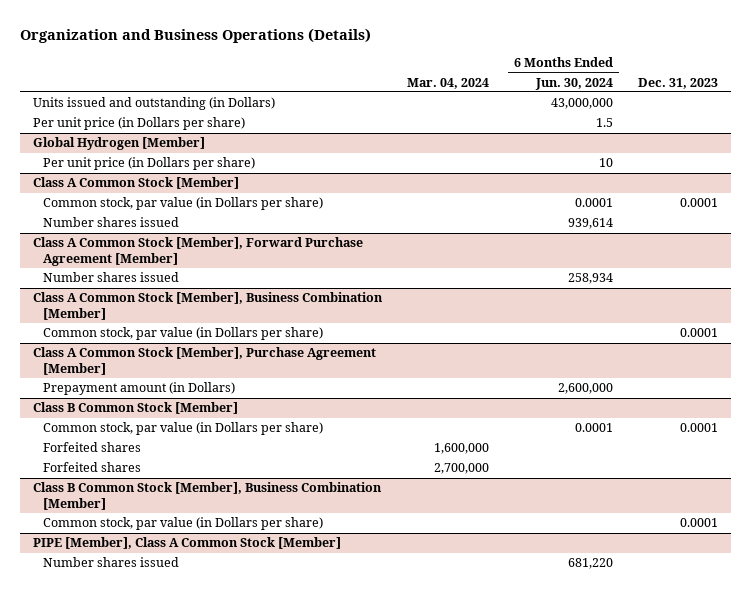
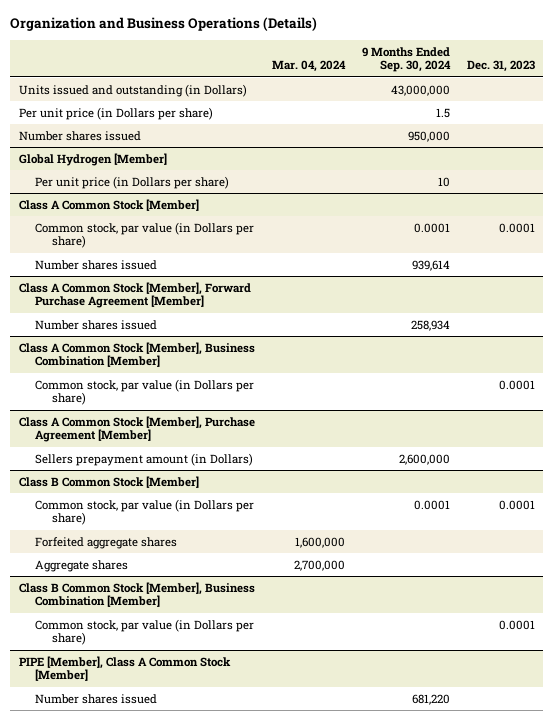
- | Mar. 04, 2024 | 6 Months Ended Jun. 30, 2024 | Dec. 31, 2023
+ | Mar. 04, 2024 | 9 Months Ended Sep. 30, 2024 | Dec. 31, 2023
+ Number shares issued | | 950,000 |
@ Class A Common Stock [Member], Purchase Agreement [Member]
- Prepayment amount (in Dollars) | | 2,600,000 |
+ Sellers prepayment amount (in Dollars) | | 2,600,000 |
@ Class B Common Stock [Member]
- Forfeited shares | 1,600,000 | |
- Forfeited shares | 2,700,000 | |
+ Forfeited aggregate shares | 1,600,000 | |
+ Aggregate shares | 2,700,000 | |

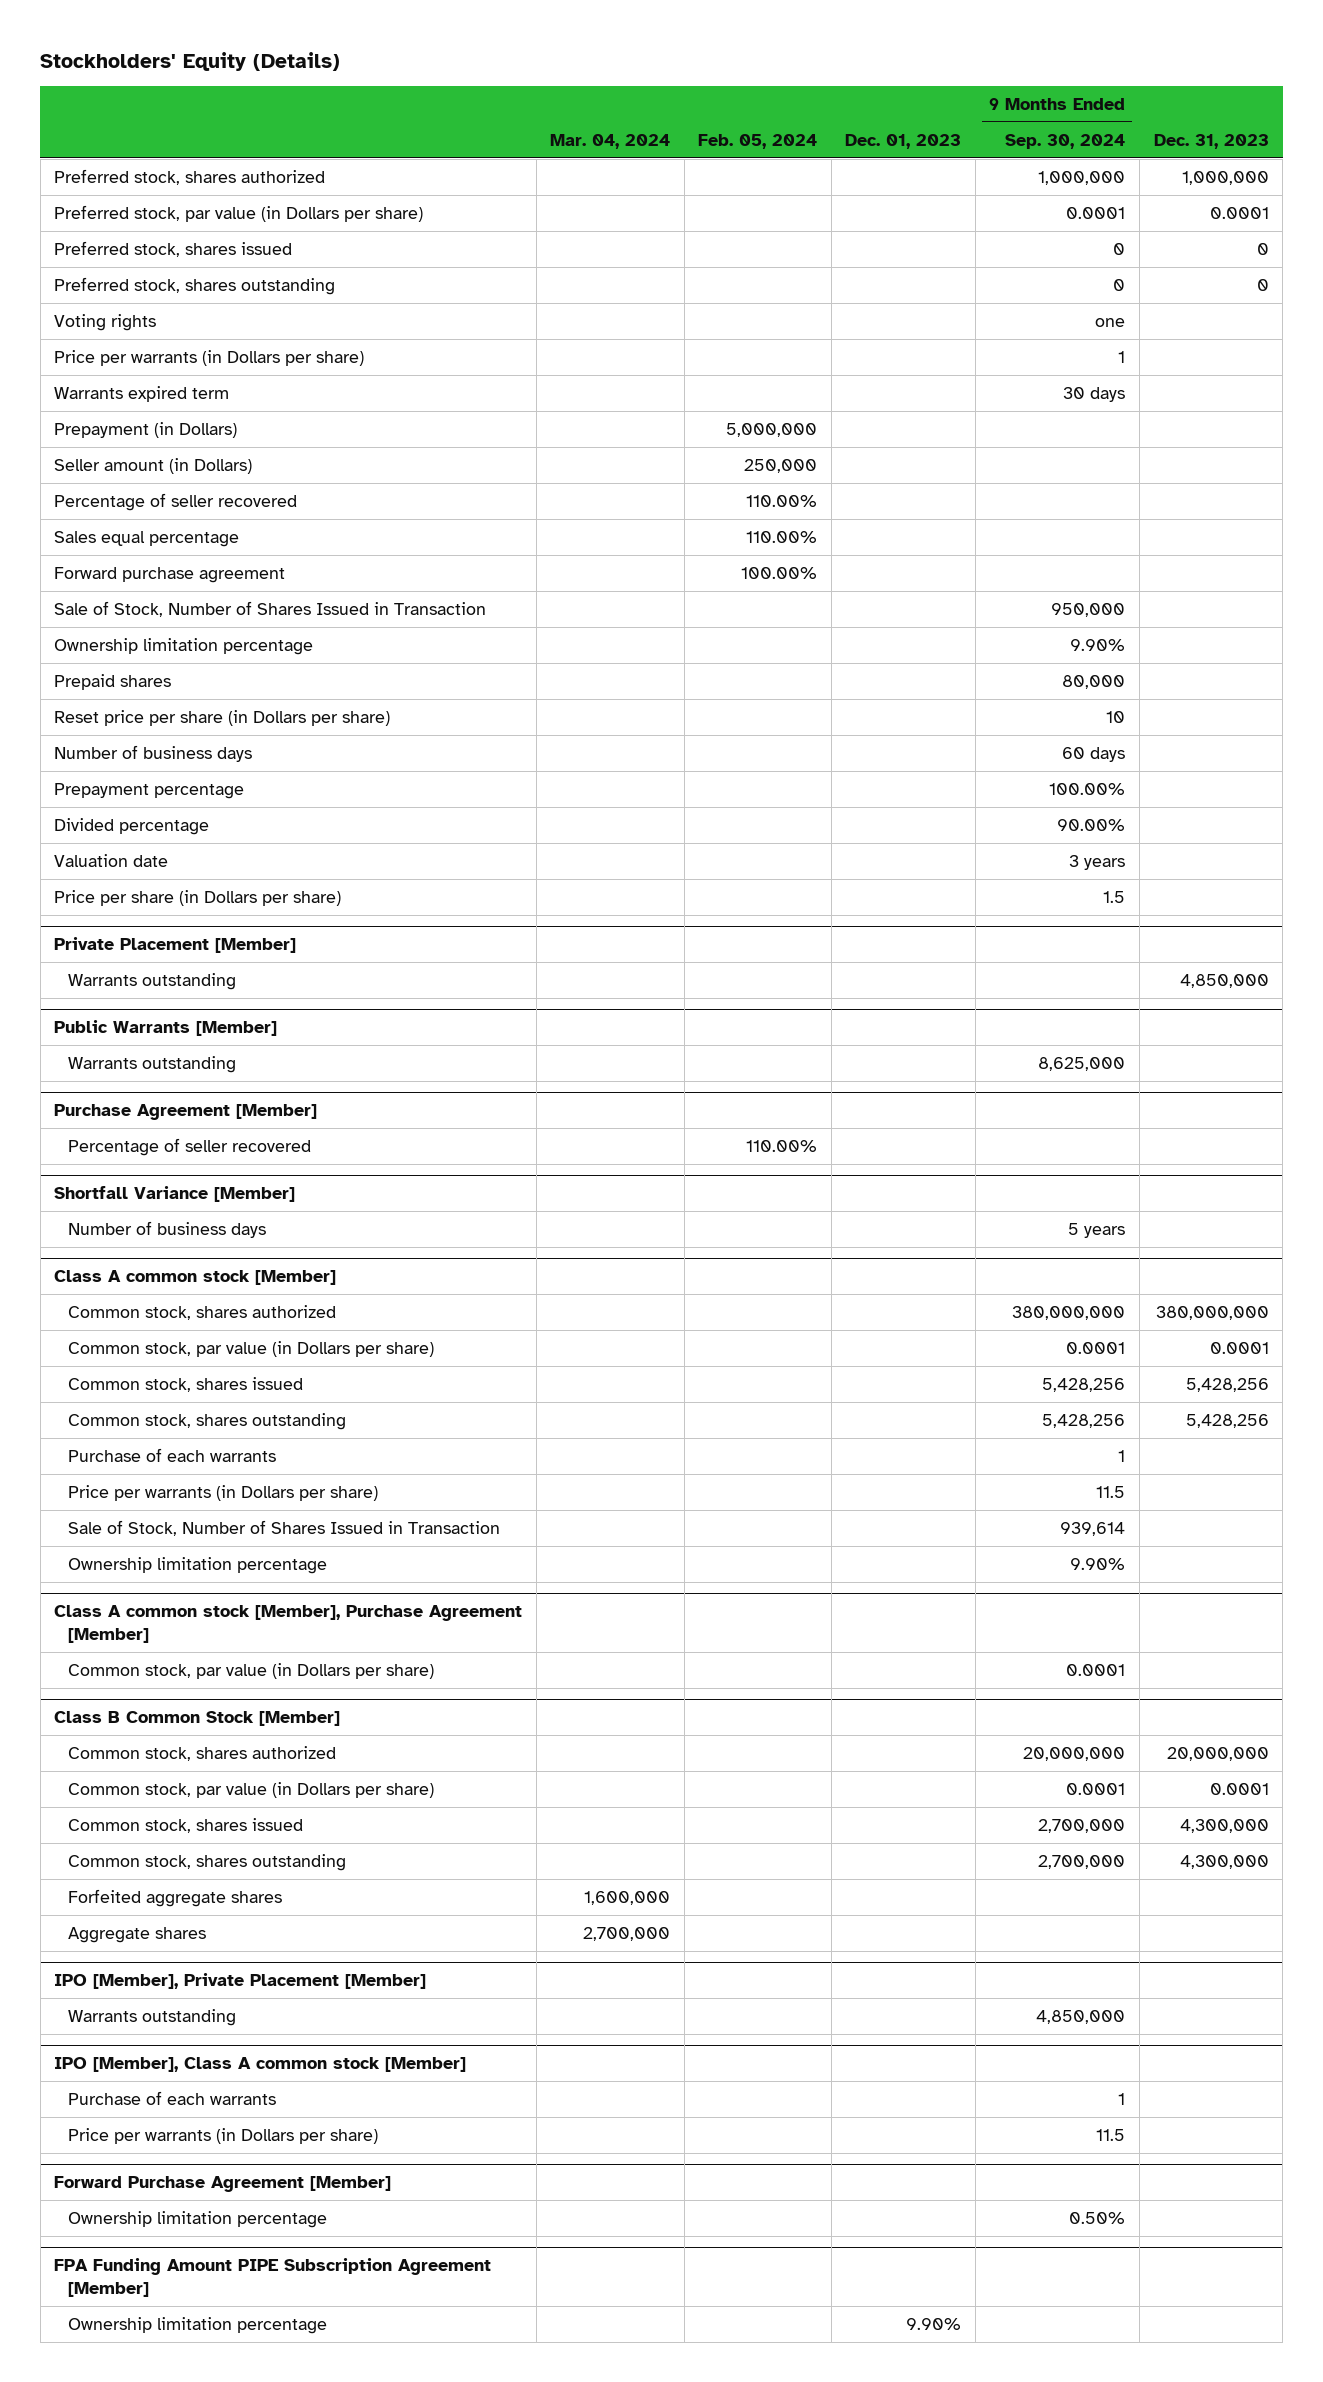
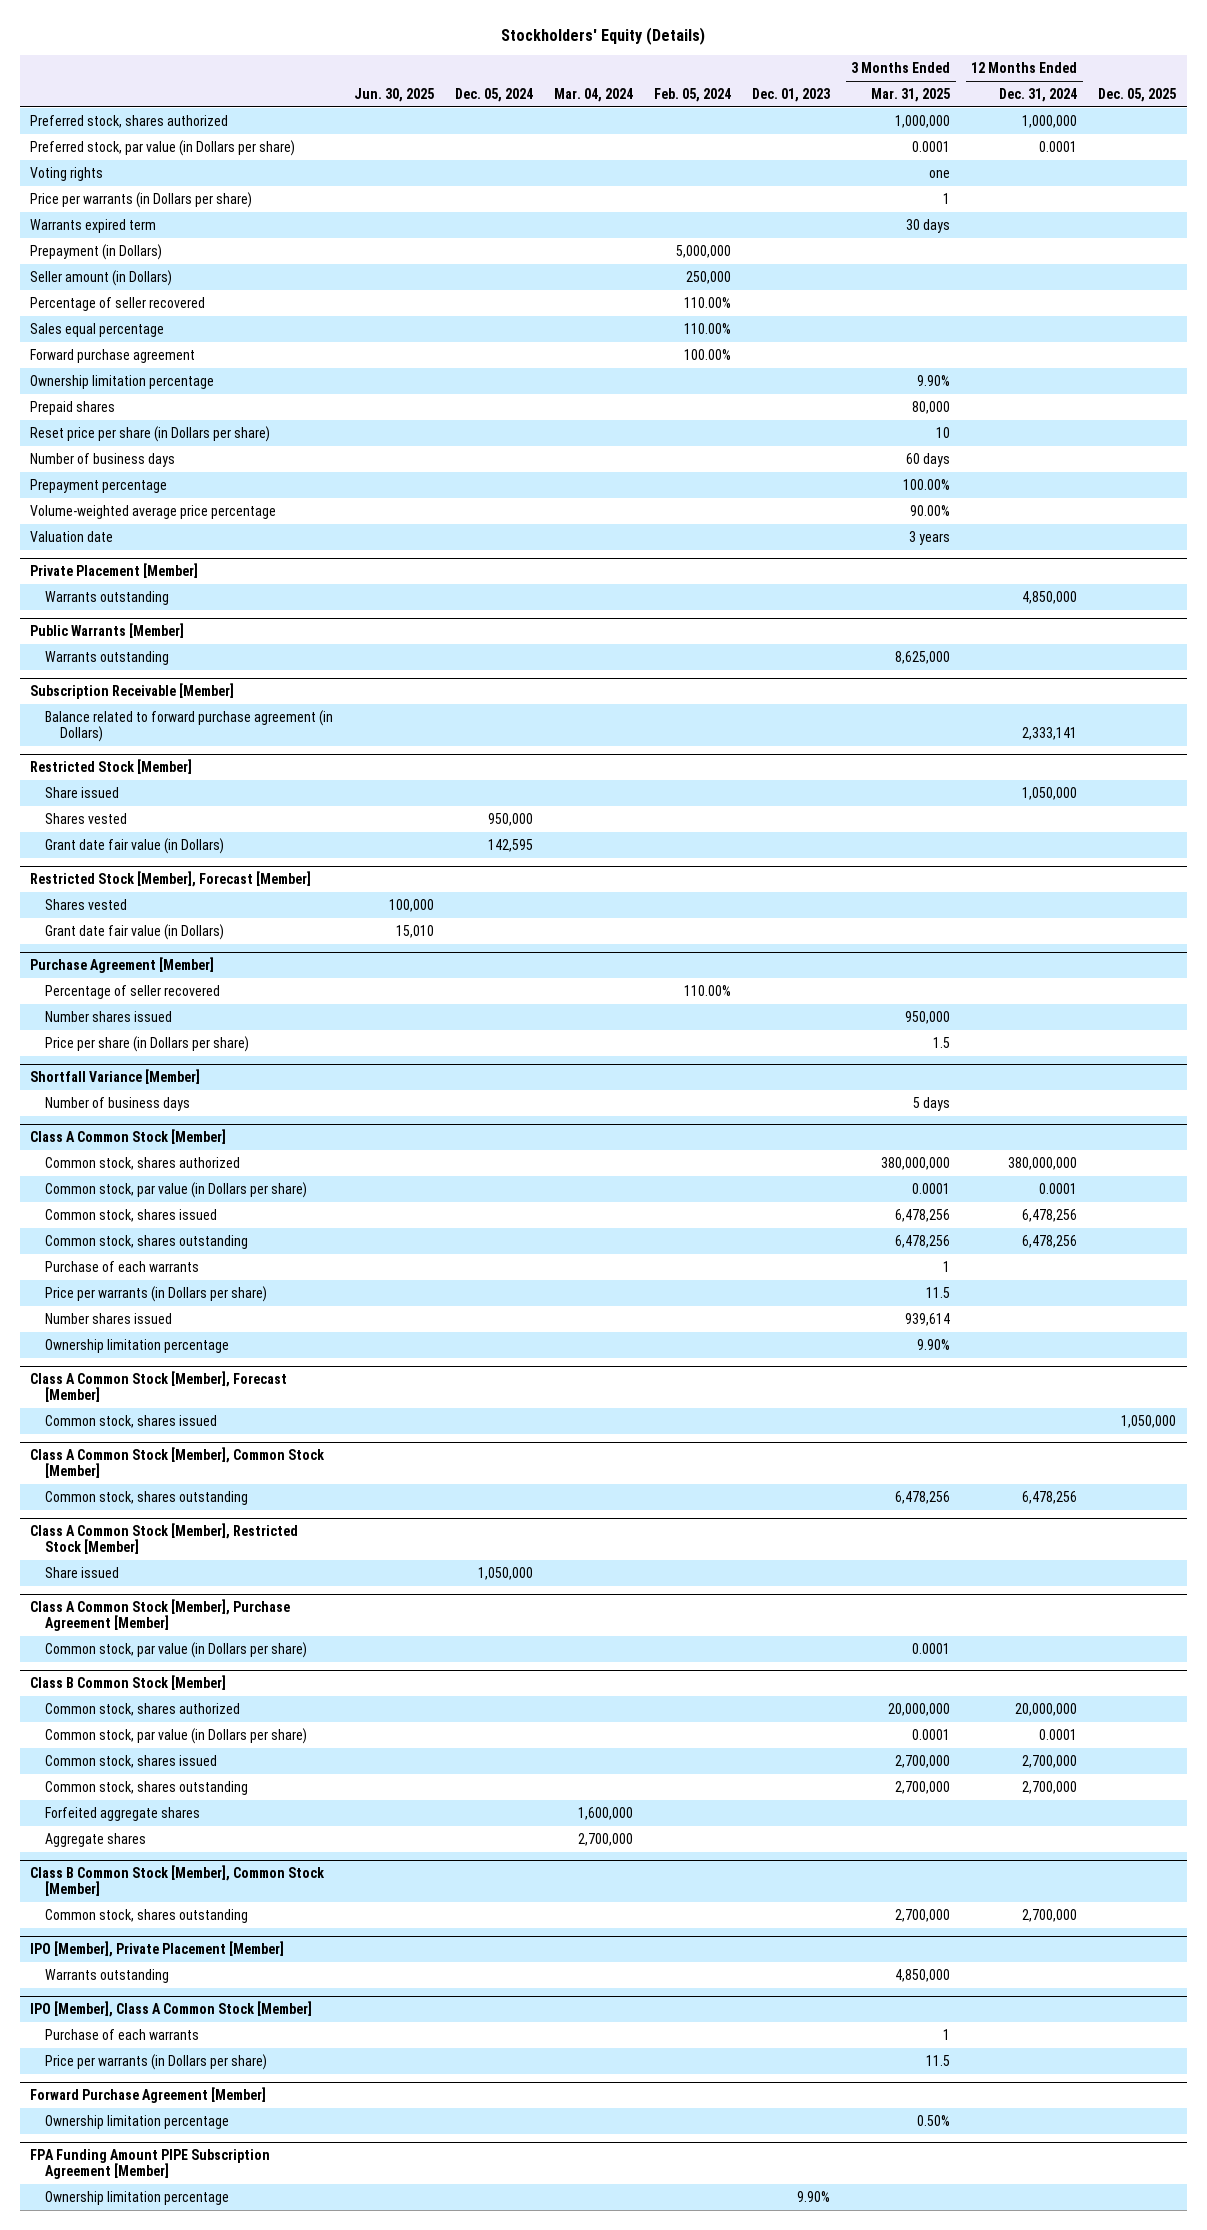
- | Mar. 04, 2024 | Feb. 05, 2024 | Dec. 01, 2023 | 9 Months Ended Sep. 30, 2024 | Dec. 31, 2023
+ | Jun. 30, 2025 | Dec. 05, 2024 | Mar. 04, 2024 | Feb. 05, 2024 | Dec. 01, 2023 | 3 Months Ended Mar. 31, 2025 | 12 Months Ended Dec. 31, 2024 | Dec. 05, 2025
- Preferred stock, shares issued | | | | 0 | 0
- Preferred stock, shares outstanding | | | | 0 | 0
- Sale of Stock, Number of Shares Issued in Transaction | | | | 950,000 |
- Divided percentage | | | | 90.00% |
+ Volume-weighted average price percentage | | | | | | 90.00% | |
- Price per share (in Dollars per share) | | | | 1.5 |
+ Subscription Receivable [Member]
+ Balance related to forward purchase agreement (in Dollars) | | | | | | | 2,333,141 |
+ Restricted Stock [Member]
+ Share issued | | | | | | | 1,050,000 |
+ Shares vested | | 950,000 | | | | | |
+ Grant date fair value (in Dollars) | | 142,595 | | | | | |
+ Restricted Stock [Member], Forecast [Member]
+ Shares vested | 100,000 | | | | | | |
+ Grant date fair value (in Dollars) | 15,010 | | | | | | |
@ Purchase Agreement [Member]
+ Number shares issued | | | | | | 950,000 | |
+ Price per share (in Dollars per share) | | | | | | 1.5 | |
- Class A common stock [Member]
+ Class A Common Stock [Member]
- Sale of Stock, Number of Shares Issued in Transaction | | | | 939,614 |
+ Number shares issued | | | | | | 939,614 | |
- Class A common stock [Member], Purchase Agreement [Member]
+ Class A Common Stock [Member], Forecast [Member]
+ Common stock, shares issued | | | | | | | | 1,050,000
+ Class A Common Stock [Member], Common Stock [Member]
+ Common stock, shares outstanding | | | | | | 6,478,256 | 6,478,256 |
+ Class A Common Stock [Member], Restricted Stock [Member]
+ Share issued | | 1,050,000 | | | | | |
+ Class A Common Stock [Member], Purchase Agreement [Member]
+ Class B Common Stock [Member], Common Stock [Member]
+ Common stock, shares outstanding | | | | | | 2,700,000 | 2,700,000 |
- IPO [Member], Class A common stock [Member]
+ IPO [Member], Class A Common Stock [Member]

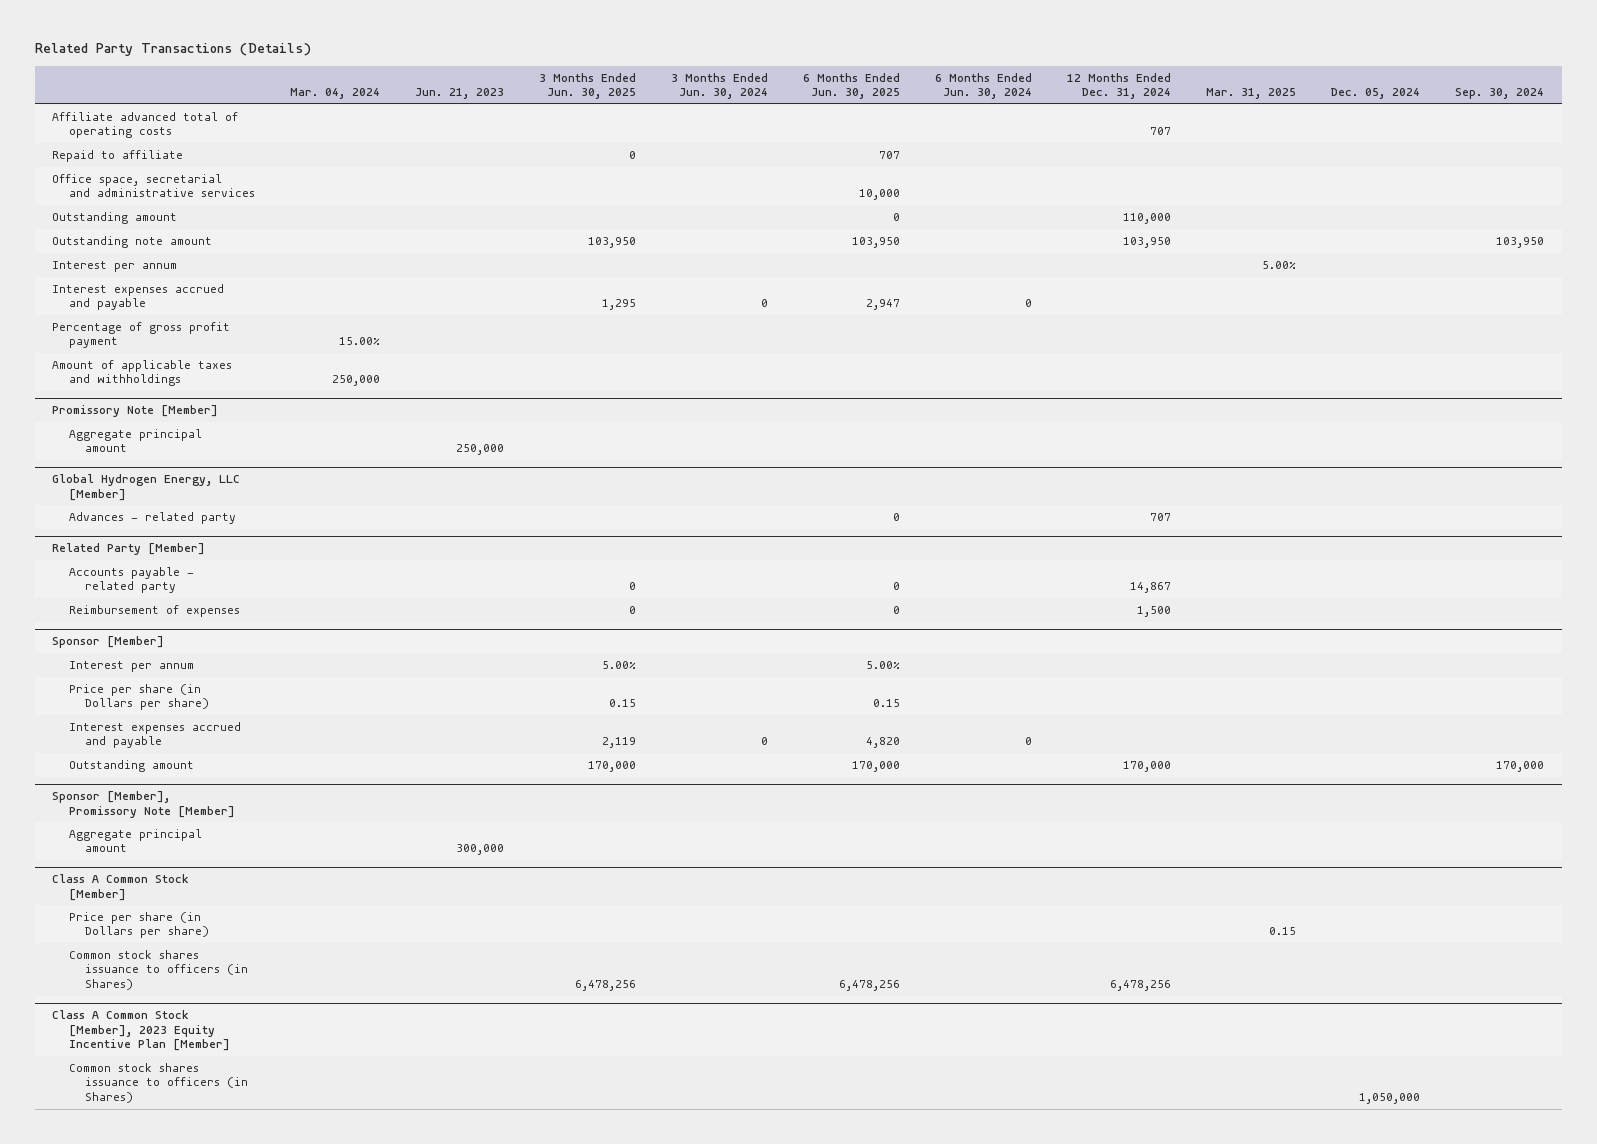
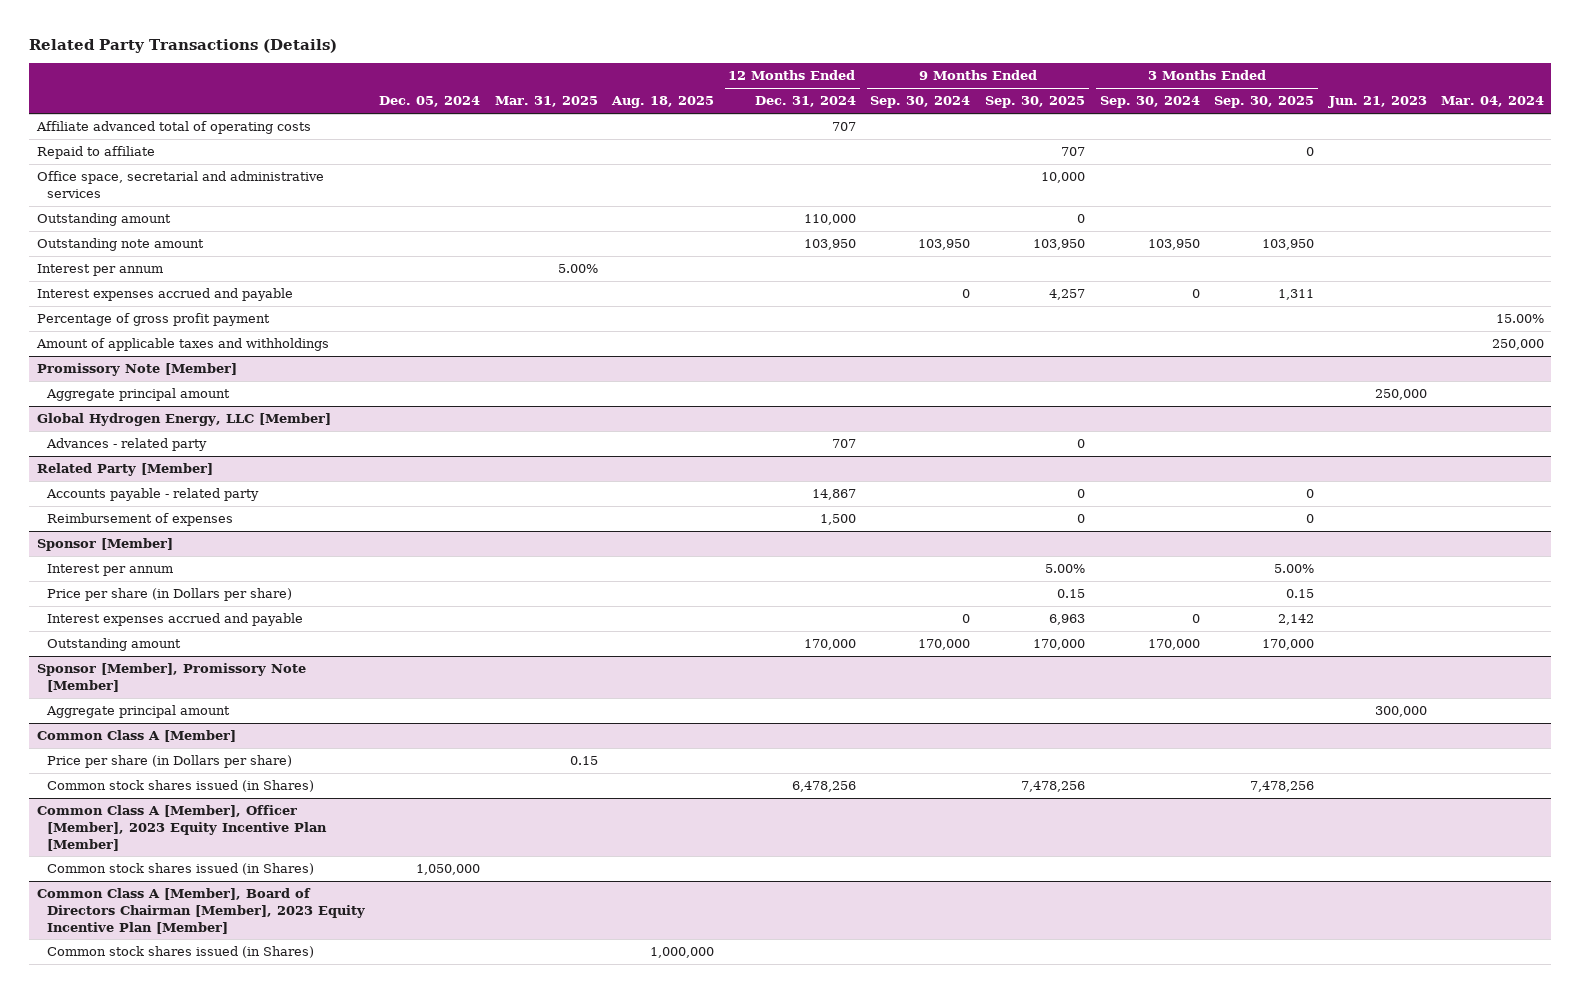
- | Mar. 04, 2024 | Jun. 21, 2023 | 3 Months Ended Jun. 30, 2025 | 3 Months Ended Jun. 30, 2024 | 6 Months Ended Jun. 30, 2025 | 6 Months Ended Jun. 30, 2024 | 12 Months Ended Dec. 31, 2024 | Mar. 31, 2025 | Dec. 05, 2024 | Sep. 30, 2024
+ | Dec. 05, 2024 | Mar. 31, 2025 | Aug. 18, 2025 | 12 Months Ended Dec. 31, 2024 | 9 Months Ended Sep. 30, 2024 | 9 Months Ended Sep. 30, 2025 | 3 Months Ended Sep. 30, 2024 | 3 Months Ended Sep. 30, 2025 | Jun. 21, 2023 | Mar. 04, 2024
- Class A Common Stock [Member]
+ Common Class A [Member]
- Common stock shares issuance to officers (in Shares) | | | 6,478,256 | | 6,478,256 | | 6,478,256 | | |
- Class A Common Stock [Member], 2023 Equity Incentive Plan [Member]
- Common stock shares issuance to officers (in Shares) | | | | | | | | | 1,050,000 |
+ Common stock shares issued (in Shares) | | | | 6,478,256 | | 7,478,256 | | 7,478,256 | |
+ Common Class A [Member], Officer [Member], 2023 Equity Incentive Plan [Member]
+ Common stock shares issued (in Shares) | 1,050,000 | | | | | | | | |
+ Common Class A [Member], Board of Directors Chairman [Member], 2023 Equity Incentive Plan [Member]
+ Common stock shares issued (in Shares) | | | 1,000,000 | | | | | | |

